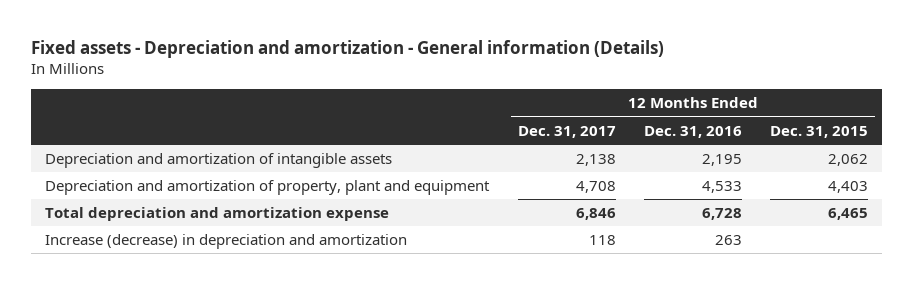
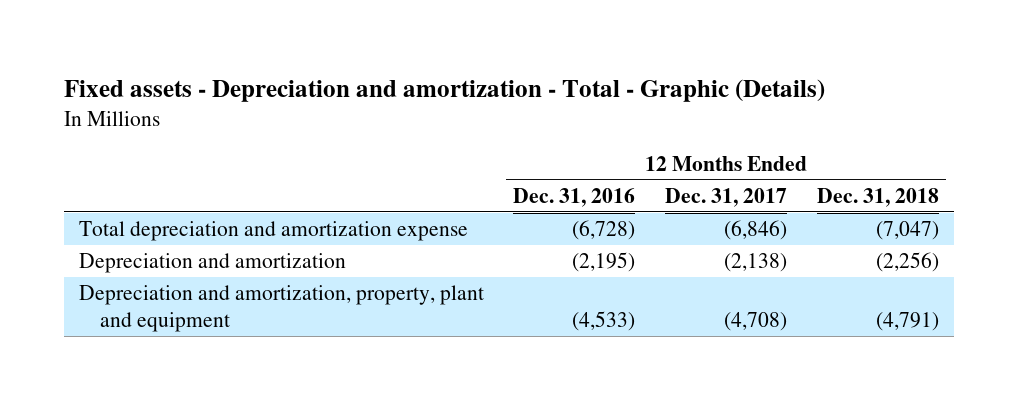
- Fixed assets - Depreciation and amortization - General information (Details)
+ Fixed assets - Depreciation and amortization - Total - Graphic (Details)
- | 12 Months Ended Dec. 31, 2017 | 12 Months Ended Dec. 31, 2016 | 12 Months Ended Dec. 31, 2015
+ | 12 Months Ended Dec. 31, 2016 | 12 Months Ended Dec. 31, 2017 | 12 Months Ended Dec. 31, 2018
- Depreciation and amortization of intangible assets | 2,138 | 2,195 | 2,062
- Depreciation and amortization of property, plant and equipment | 4,708 | 4,533 | 4,403
- Total depreciation and amortization expense | 6,846 | 6,728 | 6,465
- Increase (decrease) in depreciation and amortization | 118 | 263 |
+ Total depreciation and amortization expense | (6,728) | (6,846) | (7,047)
+ Depreciation and amortization | (2,195) | (2,138) | (2,256)
+ Depreciation and amortization, property, plant and equipment | (4,533) | (4,708) | (4,791)

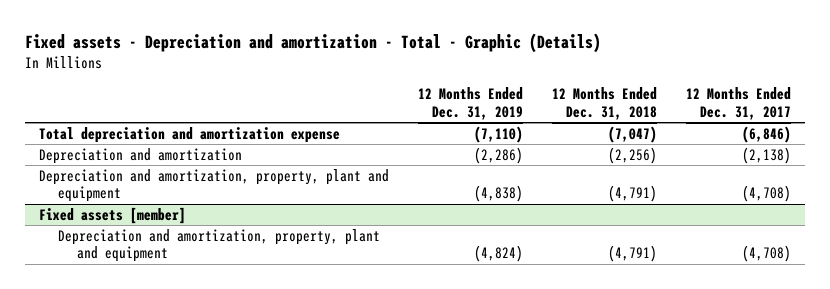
- | 12 Months Ended Dec. 31, 2016 | 12 Months Ended Dec. 31, 2017 | 12 Months Ended Dec. 31, 2018
+ | 12 Months Ended Dec. 31, 2019 | 12 Months Ended Dec. 31, 2018 | 12 Months Ended Dec. 31, 2017
+ Fixed assets [member]
+ Depreciation and amortization, property, plant and equipment | (4,824) | (4,791) | (4,708)

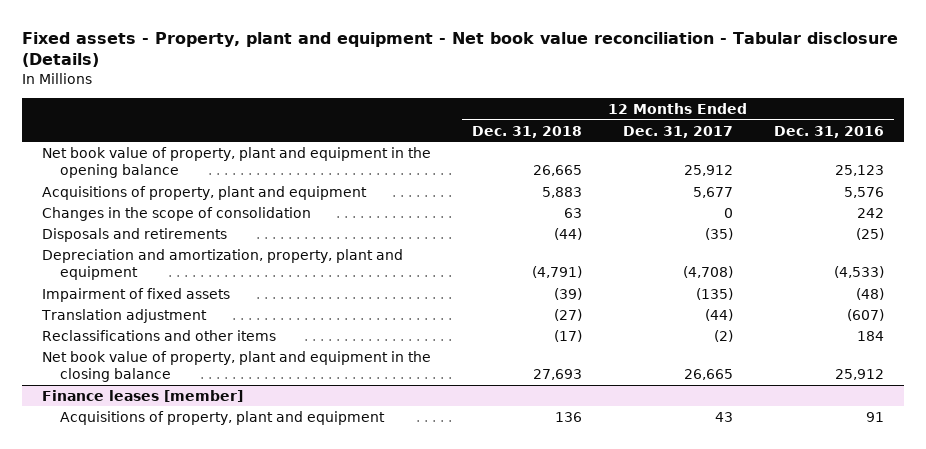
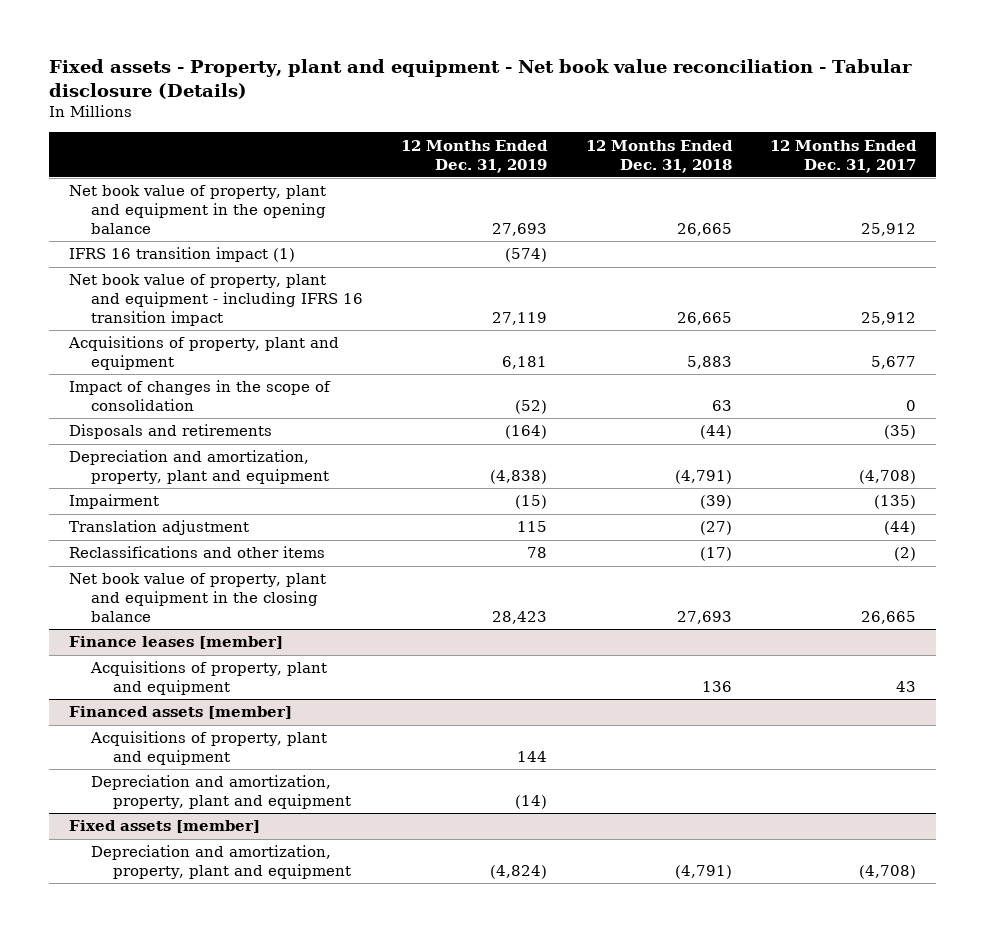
- | 12 Months Ended Dec. 31, 2018 | 12 Months Ended Dec. 31, 2017 | 12 Months Ended Dec. 31, 2016
+ | 12 Months Ended Dec. 31, 2019 | 12 Months Ended Dec. 31, 2018 | 12 Months Ended Dec. 31, 2017
+ IFRS 16 transition impact (1) | (574) | |
+ Net book value of property, plant and equipment - including IFRS 16 transition impact | 27,119 | 26,665 | 25,912
- Changes in the scope of consolidation | 63 | 0 | 242
+ Impact of changes in the scope of consolidation | (52) | 63 | 0
- Impairment of fixed assets | (39) | (135) | (48)
+ Impairment | (15) | (39) | (135)
+ Financed assets [member]
+ Acquisitions of property, plant and equipment | 144 | |
+ Depreciation and amortization, property, plant and equipment | (14) | |
+ Fixed assets [member]
+ Depreciation and amortization, property, plant and equipment | (4,824) | (4,791) | (4,708)

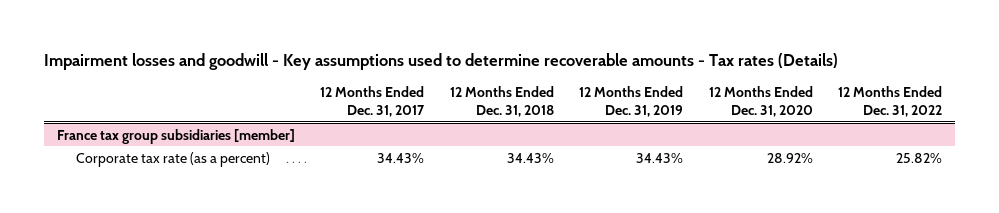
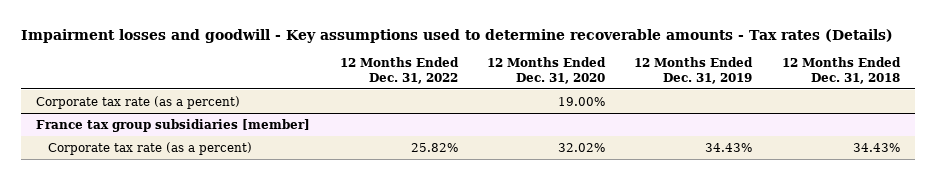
- | 12 Months Ended Dec. 31, 2017 | 12 Months Ended Dec. 31, 2018 | 12 Months Ended Dec. 31, 2019 | 12 Months Ended Dec. 31, 2020 | 12 Months Ended Dec. 31, 2022
+ | 12 Months Ended Dec. 31, 2022 | 12 Months Ended Dec. 31, 2020 | 12 Months Ended Dec. 31, 2019 | 12 Months Ended Dec. 31, 2018
+ Corporate tax rate (as a percent) | | 19.00% | |
@ France tax group subsidiaries [member]
- Corporate tax rate (as a percent) | 34.43% | 34.43% | 34.43% | 28.92% | 25.82%
+ Corporate tax rate (as a percent) | 25.82% | 32.02% | 34.43% | 34.43%

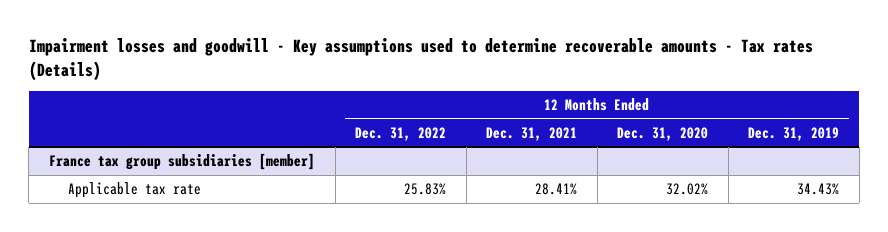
- | 12 Months Ended Dec. 31, 2022 | 12 Months Ended Dec. 31, 2020 | 12 Months Ended Dec. 31, 2019 | 12 Months Ended Dec. 31, 2018
+ | 12 Months Ended Dec. 31, 2022 | 12 Months Ended Dec. 31, 2021 | 12 Months Ended Dec. 31, 2020 | 12 Months Ended Dec. 31, 2019
- Corporate tax rate (as a percent) | | 19.00% | |
@ France tax group subsidiaries [member]
- Corporate tax rate (as a percent) | 25.82% | 32.02% | 34.43% | 34.43%
+ Applicable tax rate | 25.83% | 28.41% | 32.02% | 34.43%

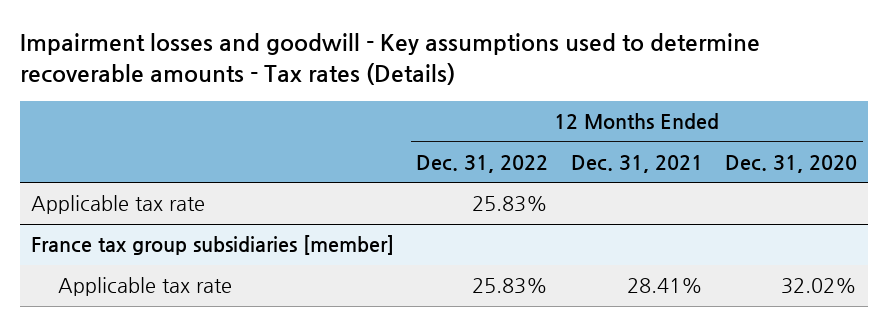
- | 12 Months Ended Dec. 31, 2022 | 12 Months Ended Dec. 31, 2021 | 12 Months Ended Dec. 31, 2020 | 12 Months Ended Dec. 31, 2019
+ | 12 Months Ended Dec. 31, 2022 | 12 Months Ended Dec. 31, 2021 | 12 Months Ended Dec. 31, 2020
+ Applicable tax rate | 25.83% | |

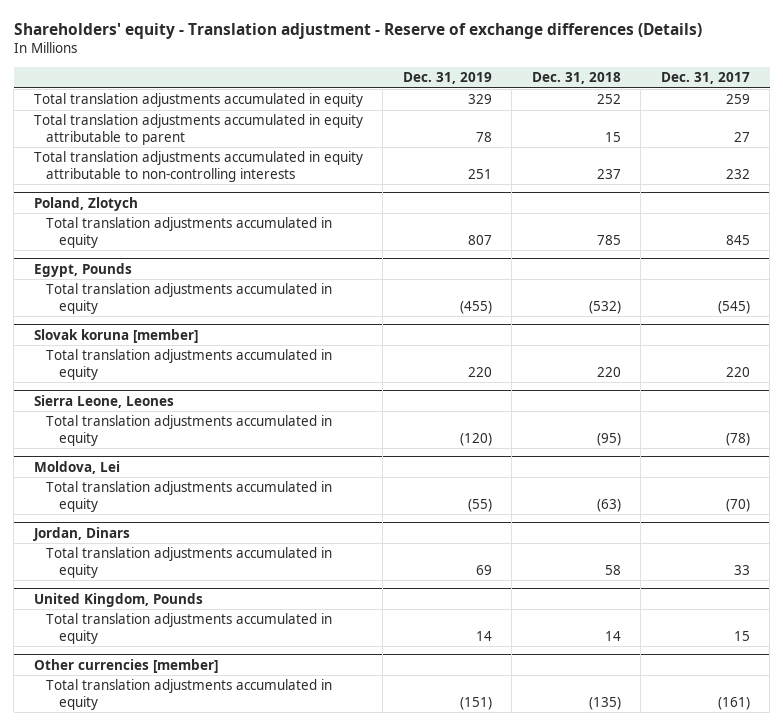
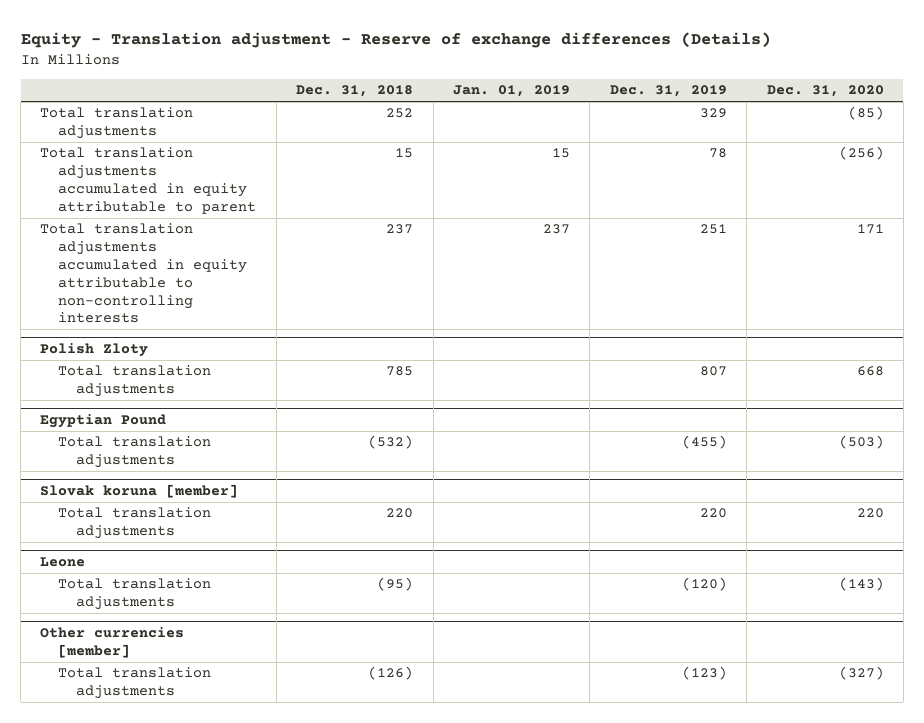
- Shareholders' equity - Translation adjustment - Reserve of exchange differences (Details)
+ Equity - Translation adjustment - Reserve of exchange differences (Details)
- | Dec. 31, 2019 | Dec. 31, 2018 | Dec. 31, 2017
+ | Dec. 31, 2018 | Jan. 01, 2019 | Dec. 31, 2019 | Dec. 31, 2020
- Total translation adjustments accumulated in equity | 329 | 252 | 259
+ Total translation adjustments | 252 | | 329 | (85)
- Poland, Zlotych
- Total translation adjustments accumulated in equity | 807 | 785 | 845
- Egypt, Pounds
- Total translation adjustments accumulated in equity | (455) | (532) | (545)
+ Polish Zloty
+ Total translation adjustments | 785 | | 807 | 668
+ Egyptian Pound
+ Total translation adjustments | (532) | | (455) | (503)
@ Slovak koruna [member]
- Total translation adjustments accumulated in equity | 220 | 220 | 220
- Sierra Leone, Leones
- Total translation adjustments accumulated in equity | (120) | (95) | (78)
- Moldova, Lei
- Total translation adjustments accumulated in equity | (55) | (63) | (70)
- Jordan, Dinars
- Total translation adjustments accumulated in equity | 69 | 58 | 33
- United Kingdom, Pounds
- Total translation adjustments accumulated in equity | 14 | 14 | 15
@ Slovak koruna [member]
+ Total translation adjustments | 220 | | 220 | 220
+ Leone
+ Total translation adjustments | (95) | | (120) | (143)
@ Other currencies [member]
- Total translation adjustments accumulated in equity | (151) | (135) | (161)
+ Total translation adjustments | (126) | | (123) | (327)

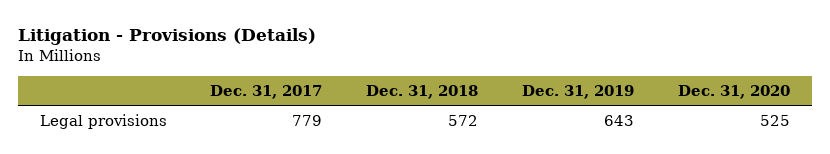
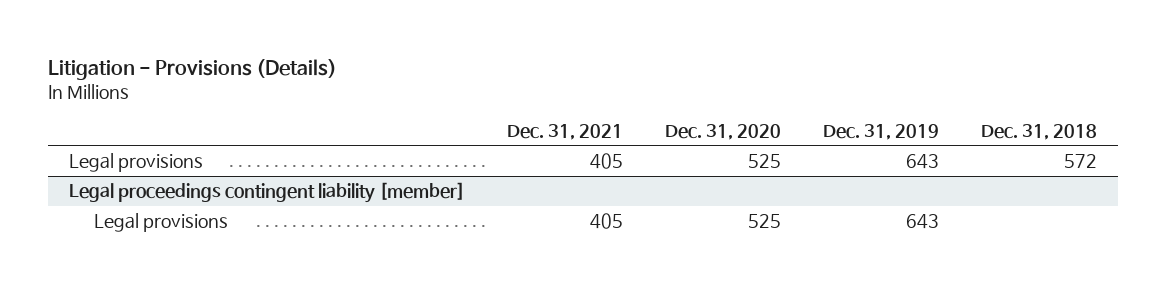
- | Dec. 31, 2017 | Dec. 31, 2018 | Dec. 31, 2019 | Dec. 31, 2020
+ | Dec. 31, 2021 | Dec. 31, 2020 | Dec. 31, 2019 | Dec. 31, 2018
+ Legal proceedings contingent liability [member]
+ Legal provisions | 405 | 525 | 643 |

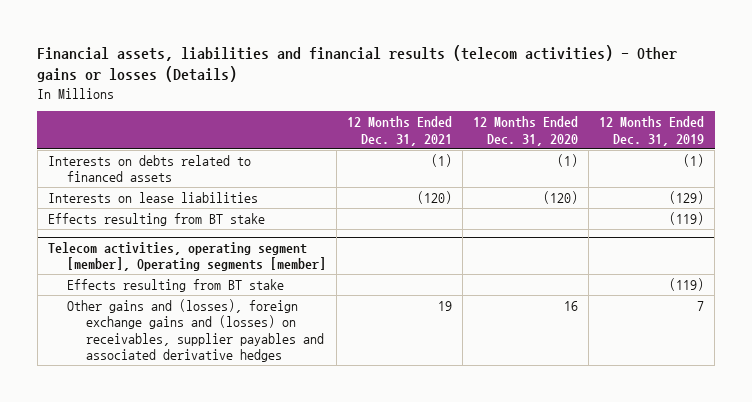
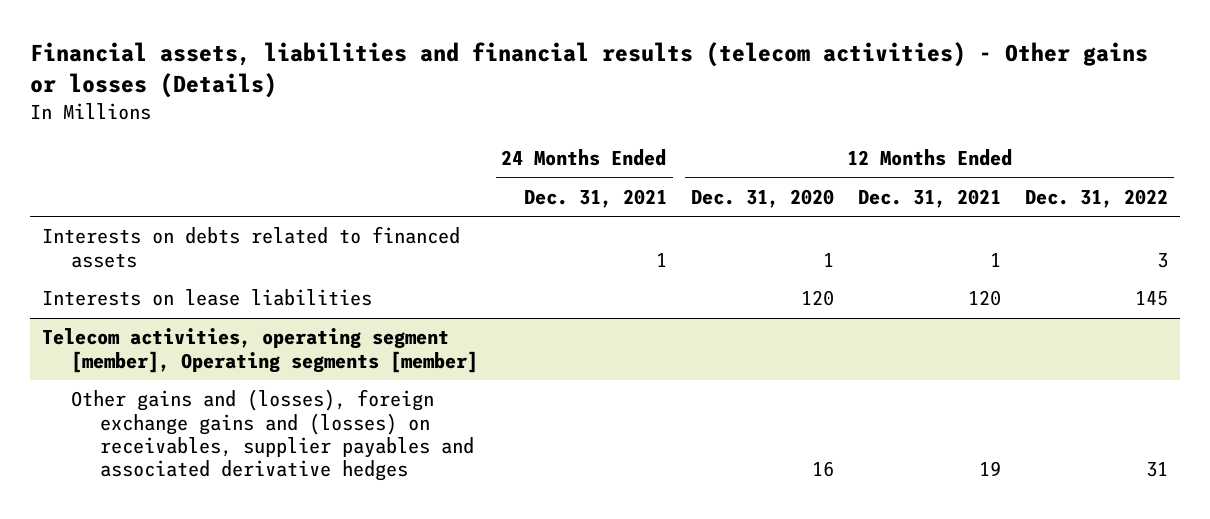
- | 12 Months Ended Dec. 31, 2021 | 12 Months Ended Dec. 31, 2020 | 12 Months Ended Dec. 31, 2019
+ | 24 Months Ended Dec. 31, 2021 | 12 Months Ended Dec. 31, 2020 | 12 Months Ended Dec. 31, 2021 | 12 Months Ended Dec. 31, 2022
- Interests on debts related to financed assets | (1) | (1) | (1)
- Interests on lease liabilities | (120) | (120) | (129)
- Effects resulting from BT stake | | | (119)
+ Interests on debts related to financed assets | 1 | 1 | 1 | 3
+ Interests on lease liabilities | | 120 | 120 | 145
@ Telecom activities, operating segment [member], Operating segments [member]
- Effects resulting from BT stake | | | (119)

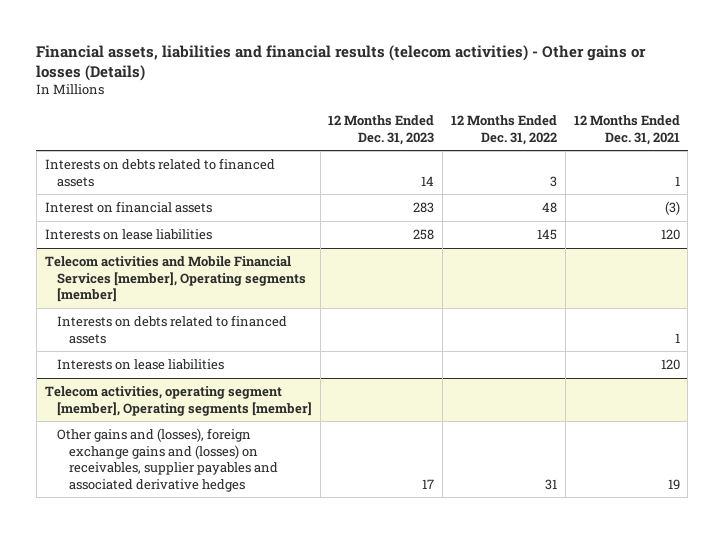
- | 24 Months Ended Dec. 31, 2021 | 12 Months Ended Dec. 31, 2020 | 12 Months Ended Dec. 31, 2021 | 12 Months Ended Dec. 31, 2022
+ | 12 Months Ended Dec. 31, 2023 | 12 Months Ended Dec. 31, 2022 | 12 Months Ended Dec. 31, 2021
+ Interest on financial assets | 283 | 48 | (3)
+ Telecom activities and Mobile Financial Services [member], Operating segments [member]
+ Interests on debts related to financed assets | | | 1
+ Interests on lease liabilities | | | 120

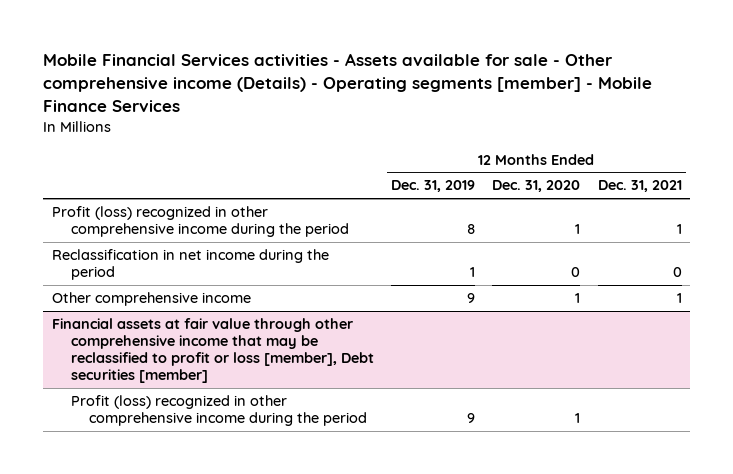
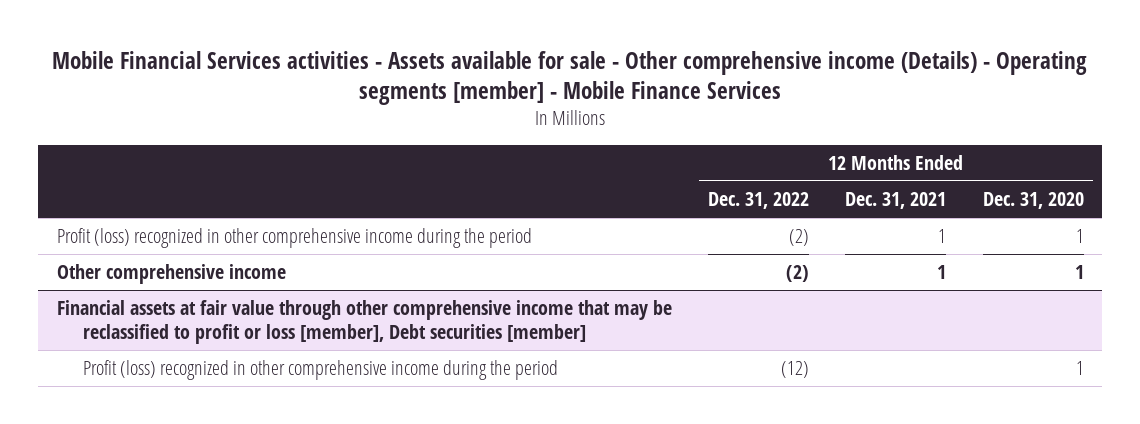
- | 12 Months Ended Dec. 31, 2019 | 12 Months Ended Dec. 31, 2020 | 12 Months Ended Dec. 31, 2021
+ | 12 Months Ended Dec. 31, 2022 | 12 Months Ended Dec. 31, 2021 | 12 Months Ended Dec. 31, 2020
- Reclassification in net income during the period | 1 | 0 | 0

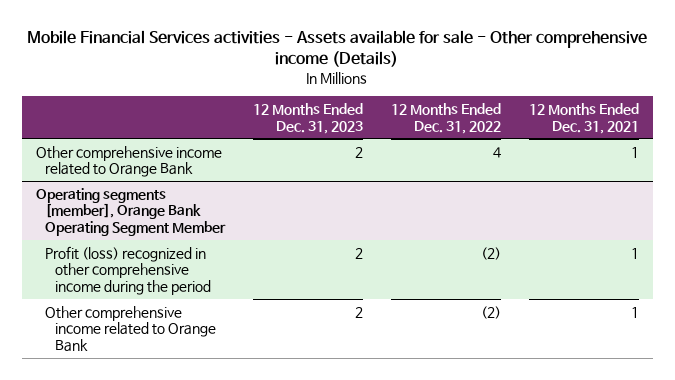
- Mobile Financial Services activities - Assets available for sale - Other comprehensive income (Details) - Operating segments [member] - Mobile Finance Services
+ Mobile Financial Services activities - Assets available for sale - Other comprehensive income (Details)
- | 12 Months Ended Dec. 31, 2022 | 12 Months Ended Dec. 31, 2021 | 12 Months Ended Dec. 31, 2020
+ | 12 Months Ended Dec. 31, 2023 | 12 Months Ended Dec. 31, 2022 | 12 Months Ended Dec. 31, 2021
+ Other comprehensive income related to Orange Bank | 2 | 4 | 1
+ Operating segments [member], Orange Bank Operating Segment Member
- Other comprehensive income | (2) | 1 | 1
- Financial assets at fair value through other comprehensive income that may be reclassified to profit or loss [member], Debt securities [member]
- Profit (loss) recognized in other comprehensive income during the period | (12) | | 1
+ Other comprehensive income related to Orange Bank | 2 | (2) | 1

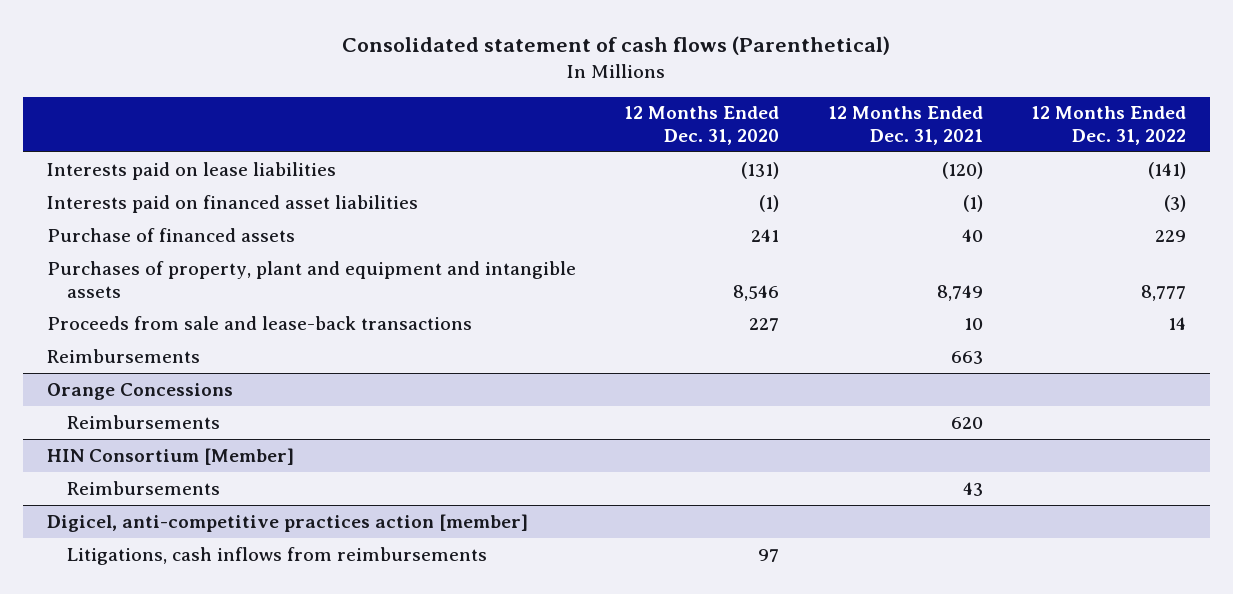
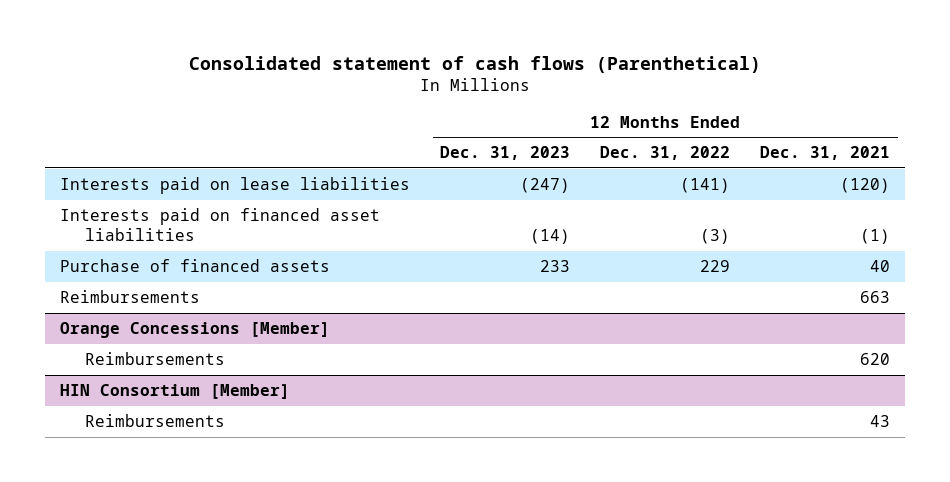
- | 12 Months Ended Dec. 31, 2020 | 12 Months Ended Dec. 31, 2021 | 12 Months Ended Dec. 31, 2022
+ | 12 Months Ended Dec. 31, 2023 | 12 Months Ended Dec. 31, 2022 | 12 Months Ended Dec. 31, 2021
- Purchases of property, plant and equipment and intangible assets | 8,546 | 8,749 | 8,777
- Proceeds from sale and lease-back transactions | 227 | 10 | 14
- Orange Concessions
+ Orange Concessions [Member]
- Digicel, anti-competitive practices action [member]
- Litigations, cash inflows from reimbursements | 97 | |

